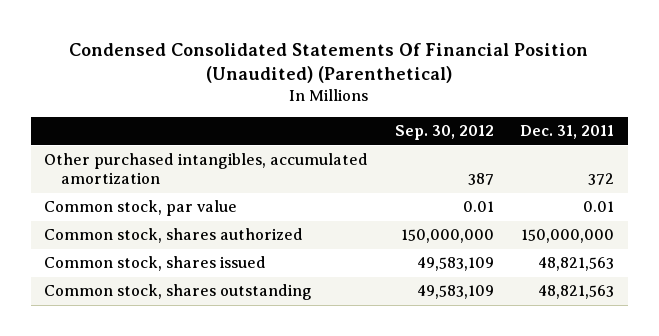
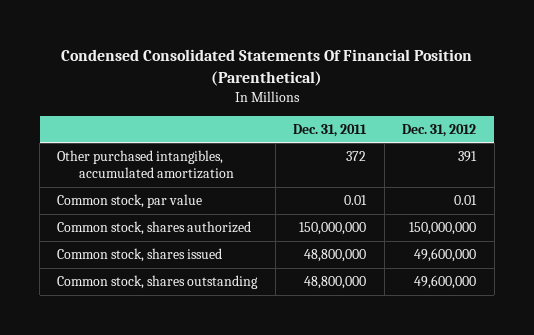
- Condensed Consolidated Statements Of Financial Position (Unaudited) (Parenthetical)
+ Condensed Consolidated Statements Of Financial Position (Parenthetical)
- | Sep. 30, 2012 | Dec. 31, 2011
+ | Dec. 31, 2011 | Dec. 31, 2012
- Common stock, shares issued | 49,583,109 | 48,821,563
- Common stock, shares outstanding | 49,583,109 | 48,821,563
+ Common stock, shares issued | 48,800,000 | 49,600,000
+ Common stock, shares outstanding | 48,800,000 | 49,600,000

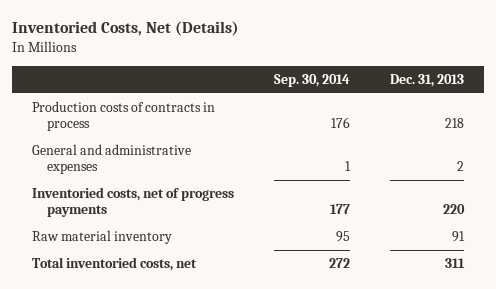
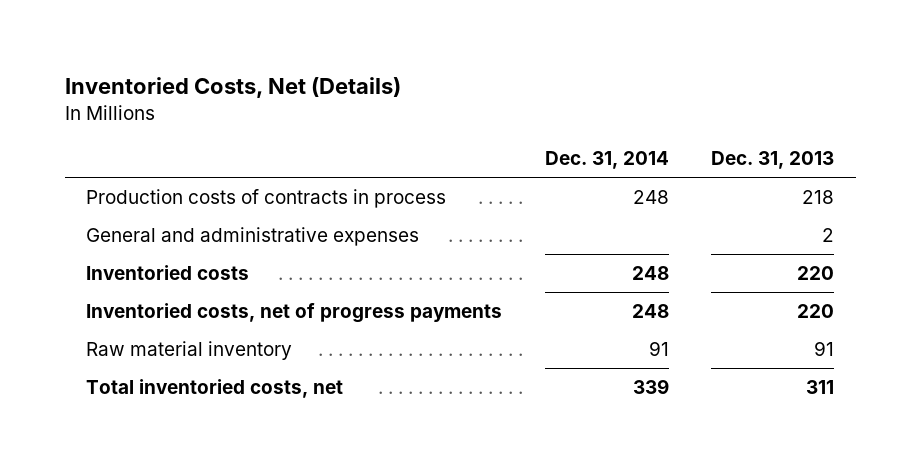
- | Sep. 30, 2014 | Dec. 31, 2013
+ | Dec. 31, 2014 | Dec. 31, 2013
+ Inventoried costs | 248 | 220

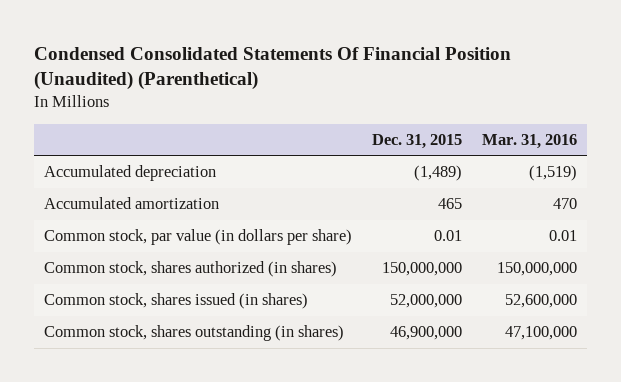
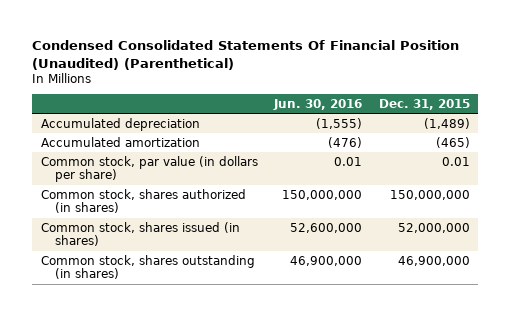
- | Dec. 31, 2015 | Mar. 31, 2016
+ | Jun. 30, 2016 | Dec. 31, 2015
- Accumulated amortization | 465 | 470
+ Accumulated amortization | (476) | (465)

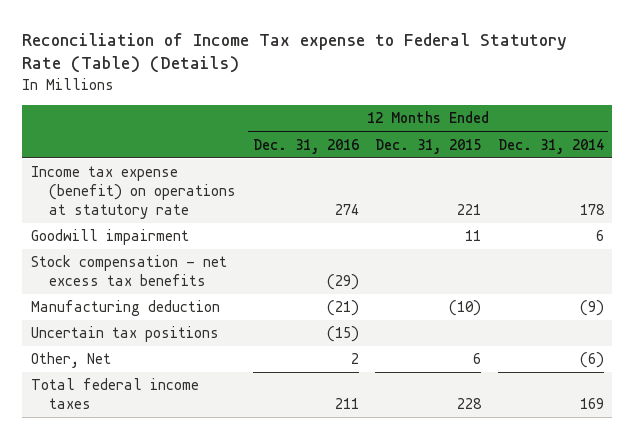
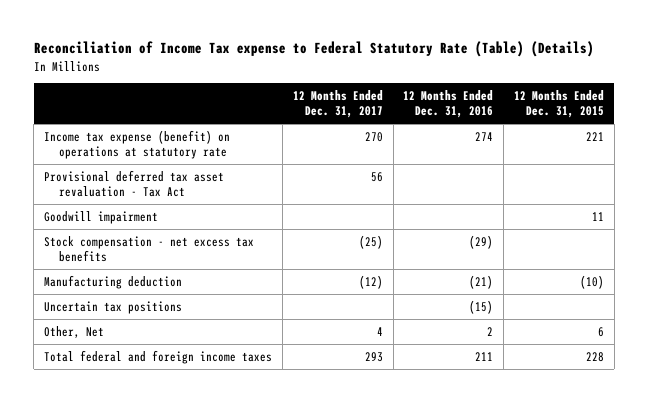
- | 12 Months Ended Dec. 31, 2016 | 12 Months Ended Dec. 31, 2015 | 12 Months Ended Dec. 31, 2014
+ | 12 Months Ended Dec. 31, 2017 | 12 Months Ended Dec. 31, 2016 | 12 Months Ended Dec. 31, 2015
+ Provisional deferred tax asset revaluation - Tax Act | 56 | |
- Total federal income taxes | 211 | 228 | 169
+ Total federal and foreign income taxes | 293 | 211 | 228

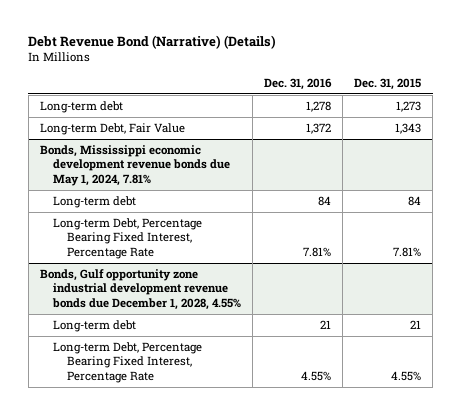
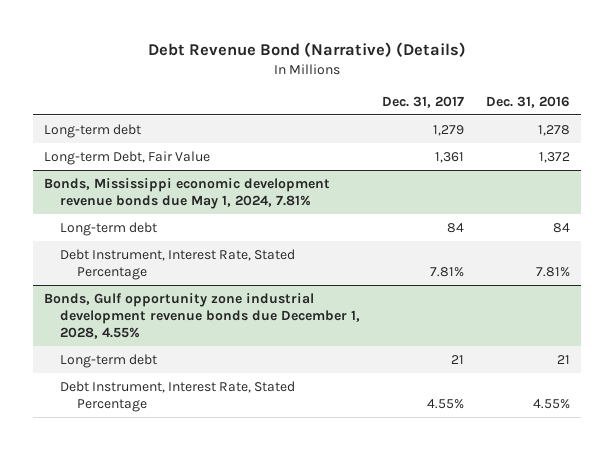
- | Dec. 31, 2016 | Dec. 31, 2015
+ | Dec. 31, 2017 | Dec. 31, 2016
@ Bonds, Mississippi economic development revenue bonds due May 1, 2024, 7.81%
- Long-term Debt, Percentage Bearing Fixed Interest, Percentage Rate | 7.81% | 7.81%
+ Debt Instrument, Interest Rate, Stated Percentage | 7.81% | 7.81%
@ Bonds, Gulf opportunity zone industrial development revenue bonds due December 1, 2028, 4.55%
- Long-term Debt, Percentage Bearing Fixed Interest, Percentage Rate | 4.55% | 4.55%
+ Debt Instrument, Interest Rate, Stated Percentage | 4.55% | 4.55%

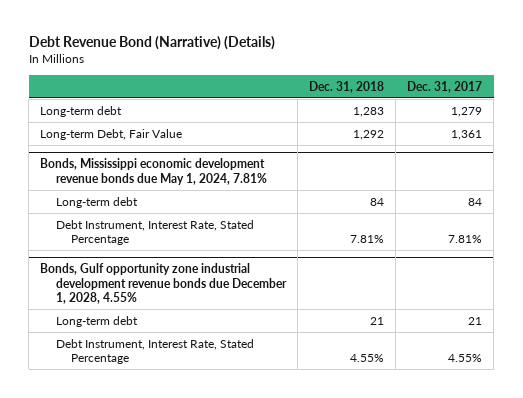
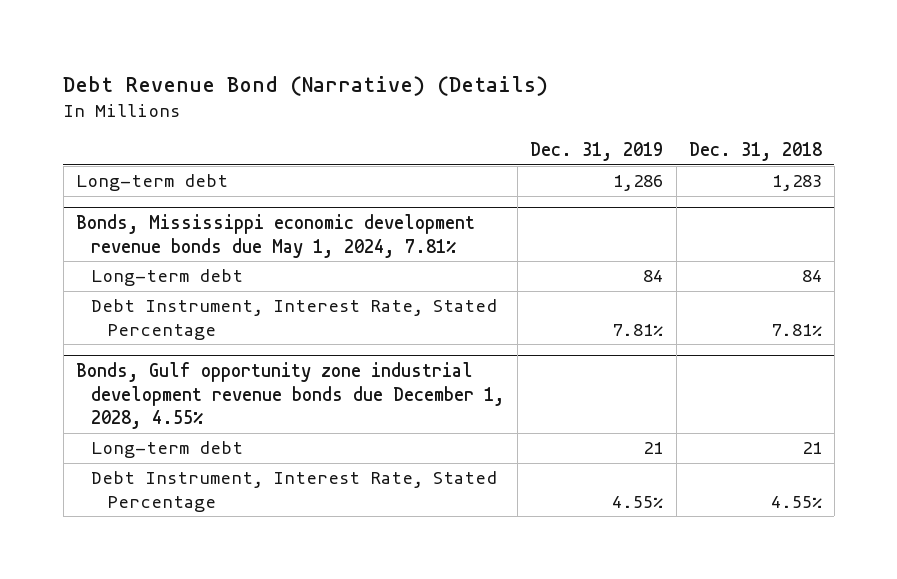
- | Dec. 31, 2018 | Dec. 31, 2017
+ | Dec. 31, 2019 | Dec. 31, 2018
- Long-term Debt, Fair Value | 1,292 | 1,361

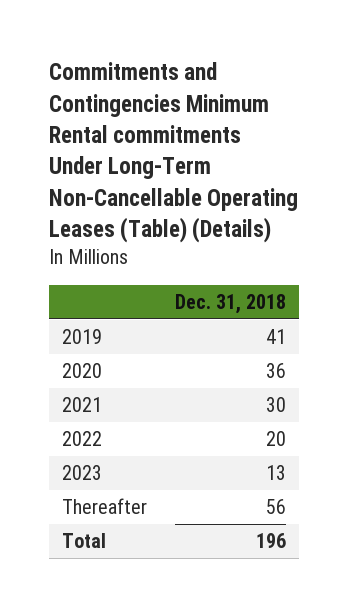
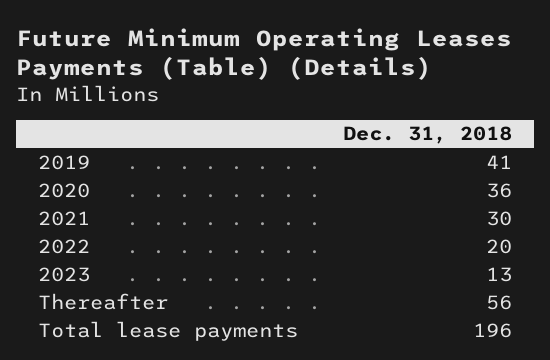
- Commitments and Contingencies Minimum Rental commitments Under Long-Term Non-Cancellable Operating Leases (Table) (Details)
+ Future Minimum Operating Leases Payments (Table) (Details)
- Total | 196
+ Total lease payments | 196

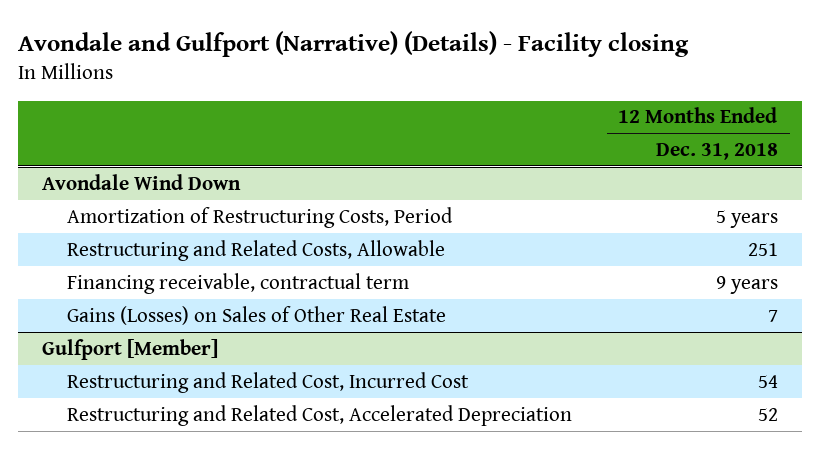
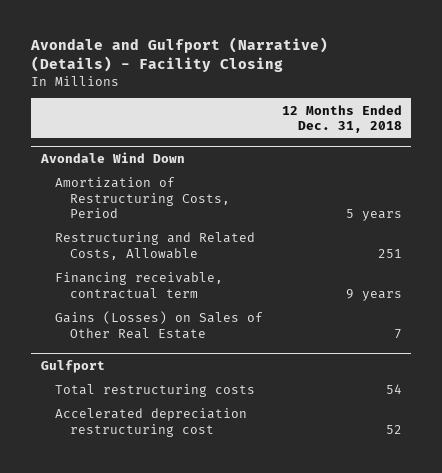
- Avondale and Gulfport (Narrative) (Details) - Facility closing
+ Avondale and Gulfport (Narrative) (Details) - Facility Closing
- Gulfport [Member]
- Restructuring and Related Cost, Incurred Cost | 54
- Restructuring and Related Cost, Accelerated Depreciation | 52
+ Gulfport
+ Total restructuring costs | 54
+ Accelerated depreciation restructuring cost | 52

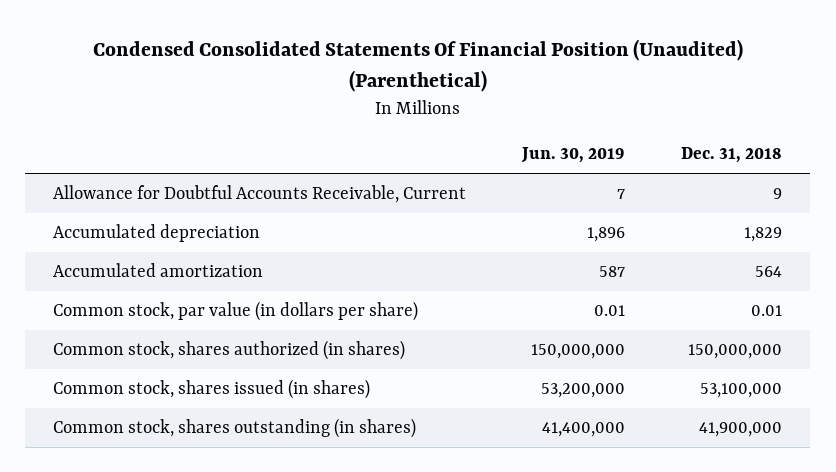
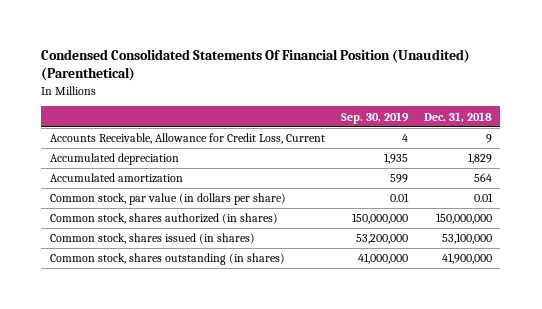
- | Jun. 30, 2019 | Dec. 31, 2018
+ | Sep. 30, 2019 | Dec. 31, 2018
- Allowance for Doubtful Accounts Receivable, Current | 7 | 9
+ Accounts Receivable, Allowance for Credit Loss, Current | 4 | 9

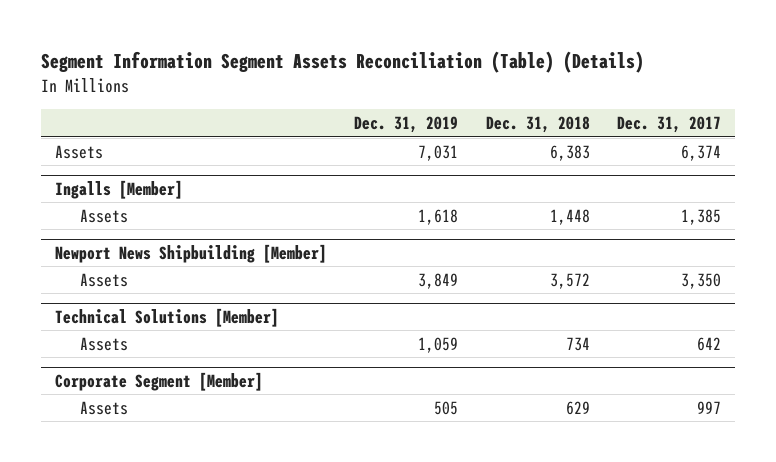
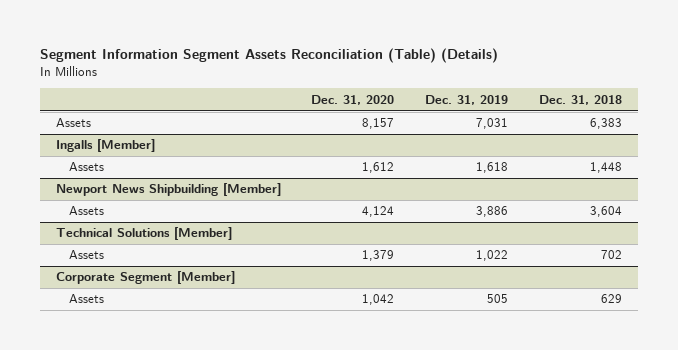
- | Dec. 31, 2019 | Dec. 31, 2018 | Dec. 31, 2017
+ | Dec. 31, 2020 | Dec. 31, 2019 | Dec. 31, 2018
@ Newport News Shipbuilding [Member]
- Assets | 3,849 | 3,572 | 3,350
+ Assets | 4,124 | 3,886 | 3,604
@ Technical Solutions [Member]
- Assets | 1,059 | 734 | 642
+ Assets | 1,379 | 1,022 | 702

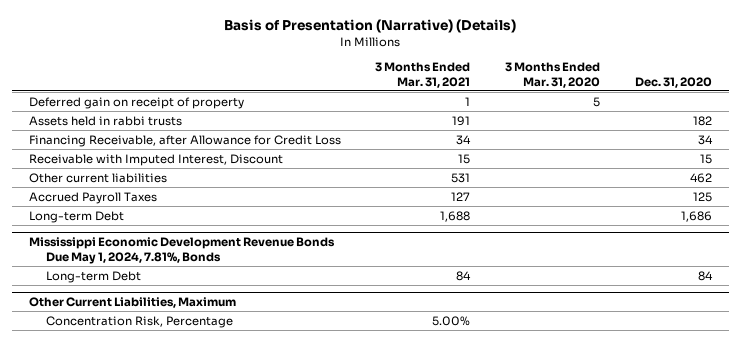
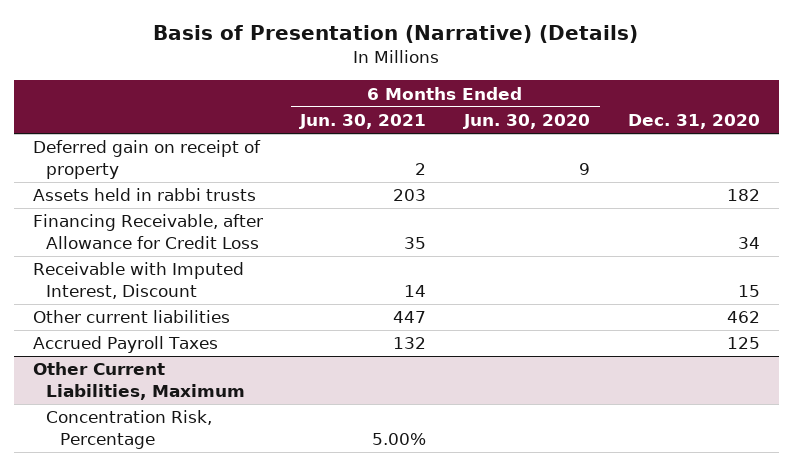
- | 3 Months Ended Mar. 31, 2021 | 3 Months Ended Mar. 31, 2020 | Dec. 31, 2020
+ | 6 Months Ended Jun. 30, 2021 | 6 Months Ended Jun. 30, 2020 | Dec. 31, 2020
- Long-term Debt | 1,688 | | 1,686
- Mississippi Economic Development Revenue Bonds Due May 1, 2024, 7.81%, Bonds
- Long-term Debt | 84 | | 84

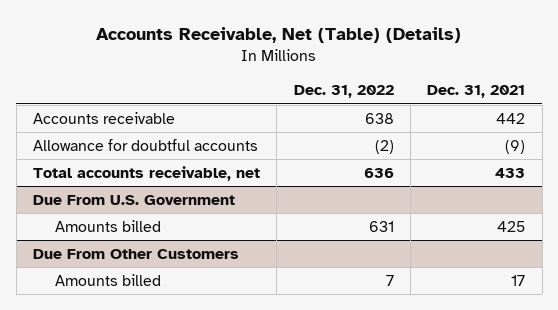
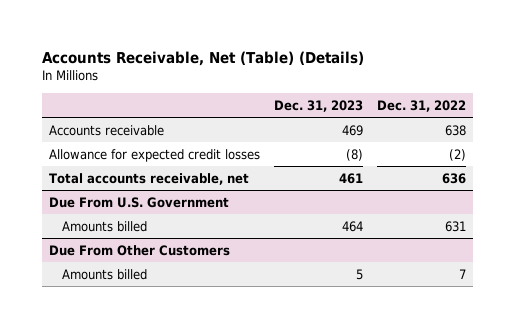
- | Dec. 31, 2022 | Dec. 31, 2021
+ | Dec. 31, 2023 | Dec. 31, 2022
- Allowance for doubtful accounts | (2) | (9)
+ Allowance for expected credit losses | (8) | (2)

